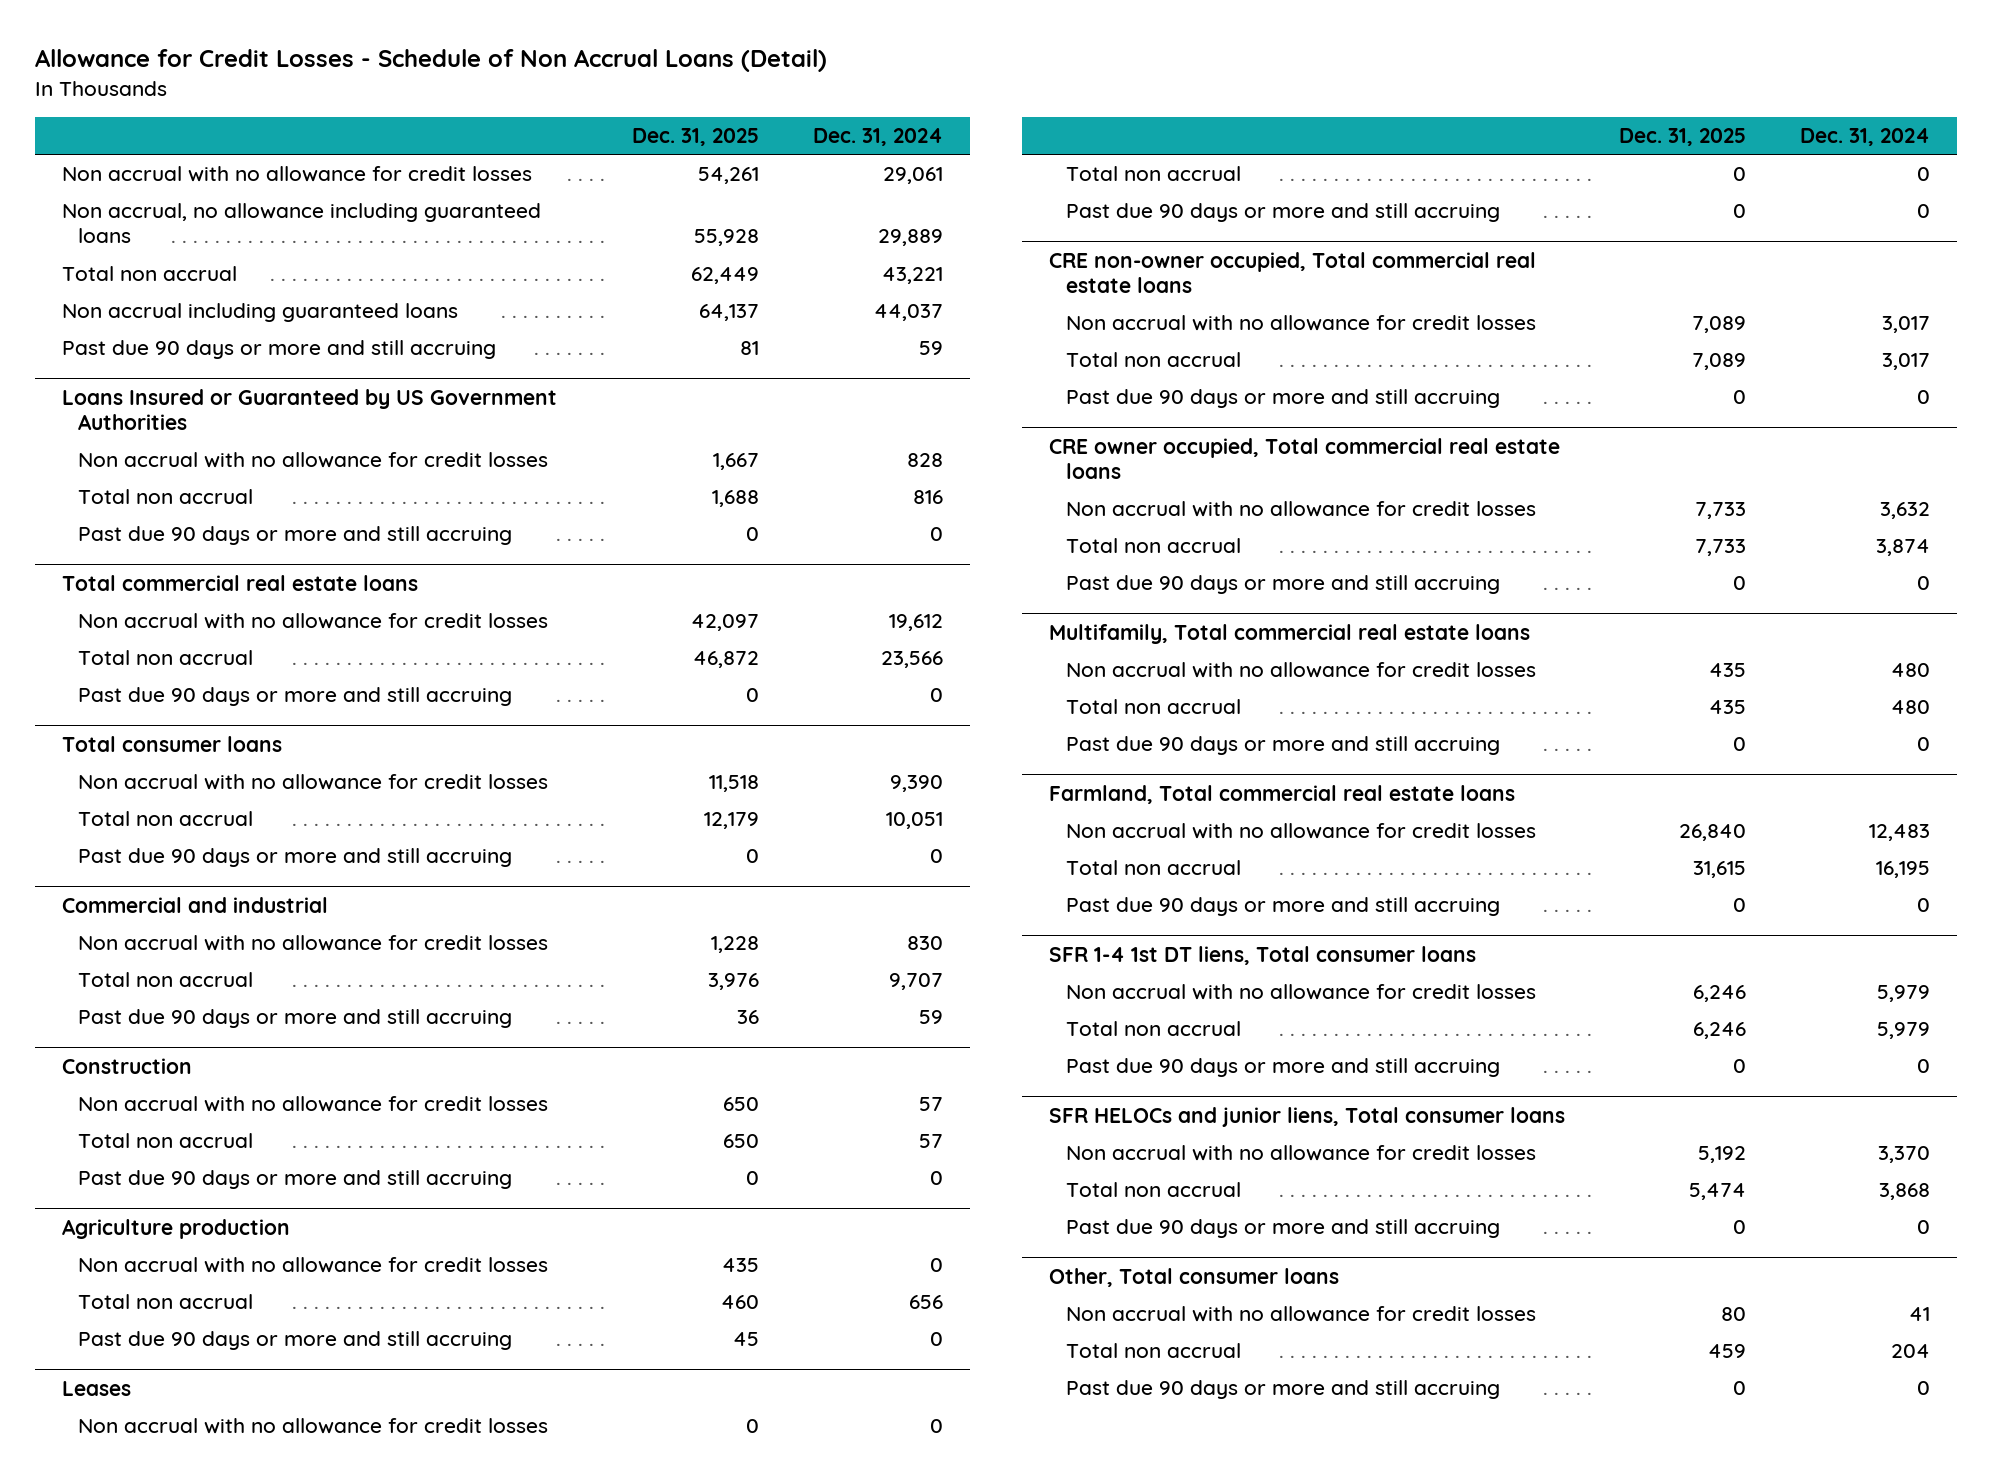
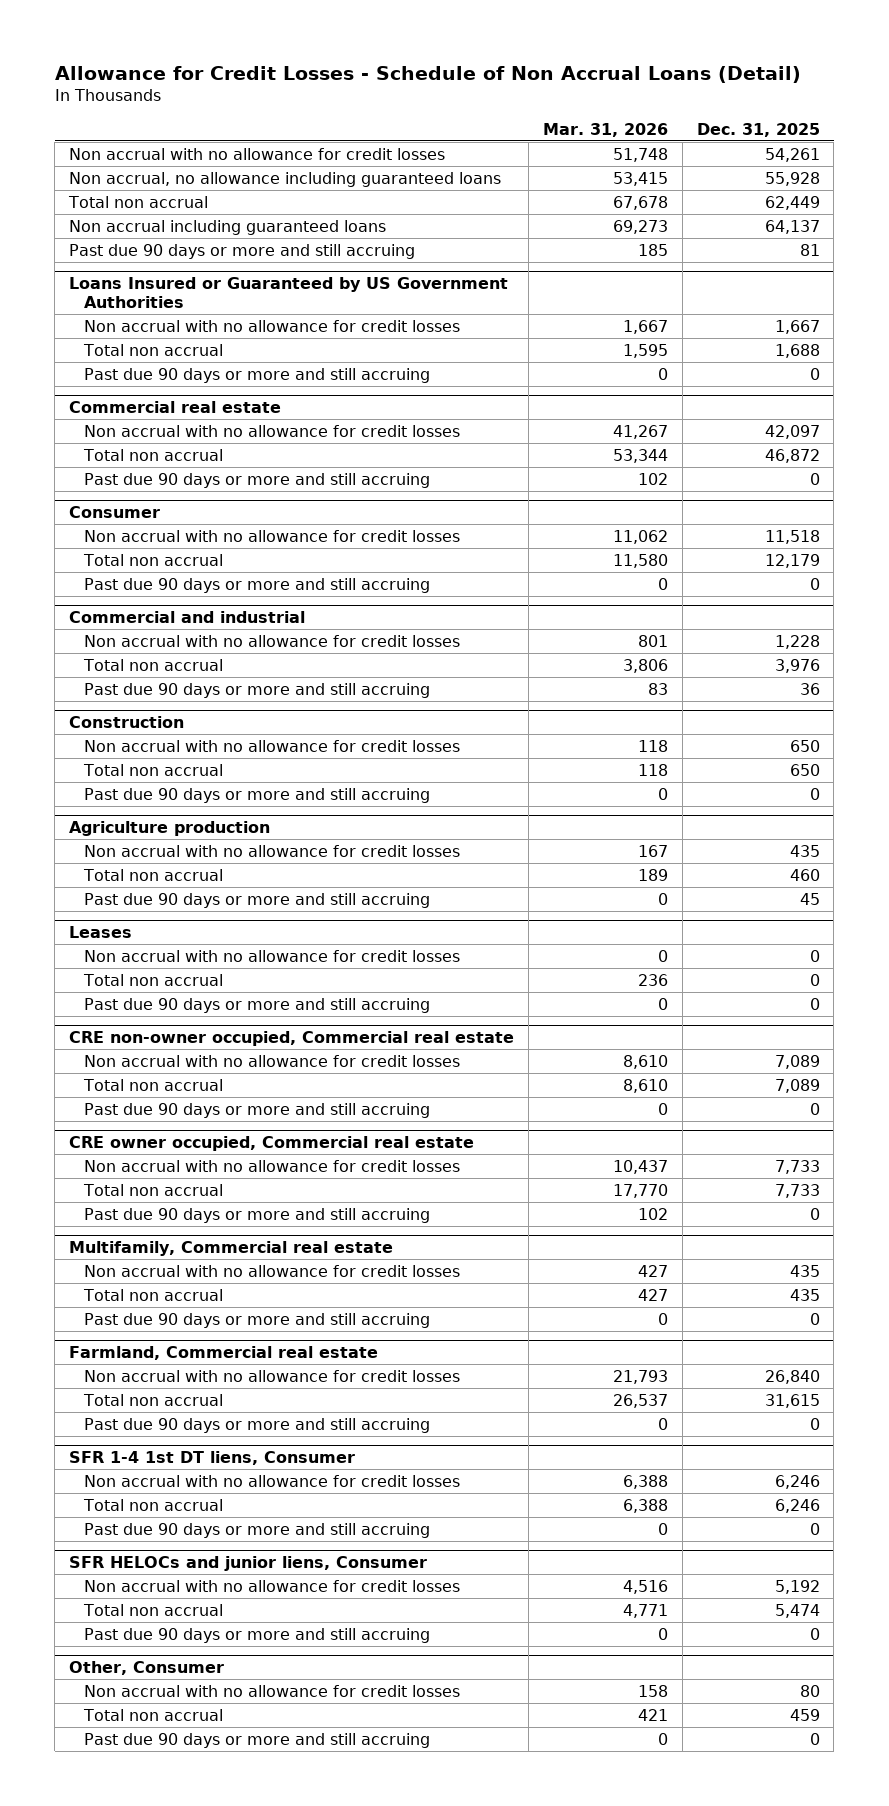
- | Dec. 31, 2025 | Dec. 31, 2024
+ | Mar. 31, 2026 | Dec. 31, 2025
- Total commercial real estate loans
+ Commercial real estate
- Total consumer loans
+ Consumer
- CRE non-owner occupied, Total commercial real estate loans
+ CRE non-owner occupied, Commercial real estate
- CRE owner occupied, Total commercial real estate loans
+ CRE owner occupied, Commercial real estate
- Multifamily, Total commercial real estate loans
+ Multifamily, Commercial real estate
- Farmland, Total commercial real estate loans
+ Farmland, Commercial real estate
- SFR 1-4 1st DT liens, Total consumer loans
+ SFR 1-4 1st DT liens, Consumer
- SFR HELOCs and junior liens, Total consumer loans
+ SFR HELOCs and junior liens, Consumer
- Other, Total consumer loans
+ Other, Consumer

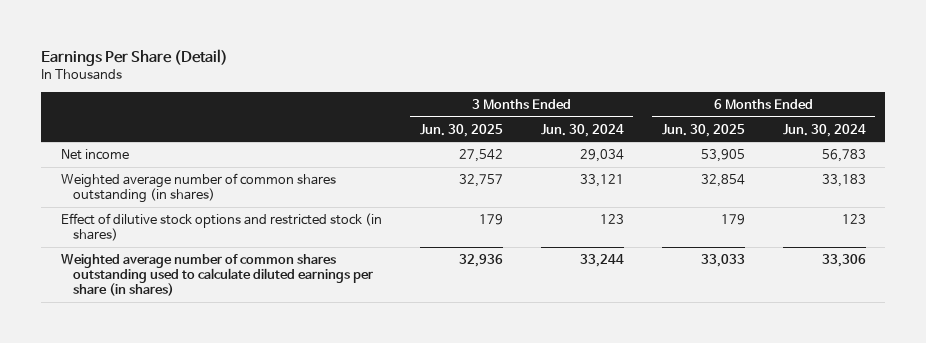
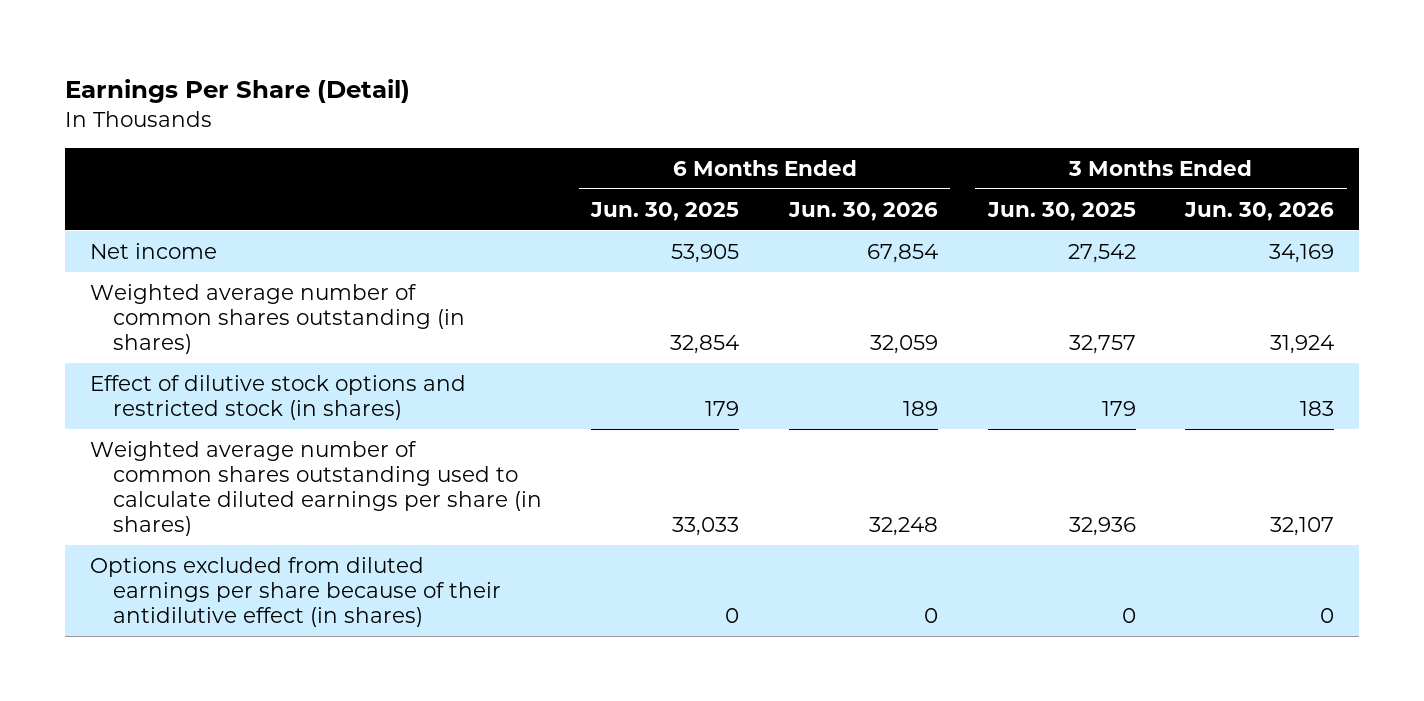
- | 3 Months Ended Jun. 30, 2025 | 3 Months Ended Jun. 30, 2024 | 6 Months Ended Jun. 30, 2025 | 6 Months Ended Jun. 30, 2024
+ | 6 Months Ended Jun. 30, 2025 | 6 Months Ended Jun. 30, 2026 | 3 Months Ended Jun. 30, 2025 | 3 Months Ended Jun. 30, 2026
+ Options excluded from diluted earnings per share because of their antidilutive effect (in shares) | 0 | 0 | 0 | 0

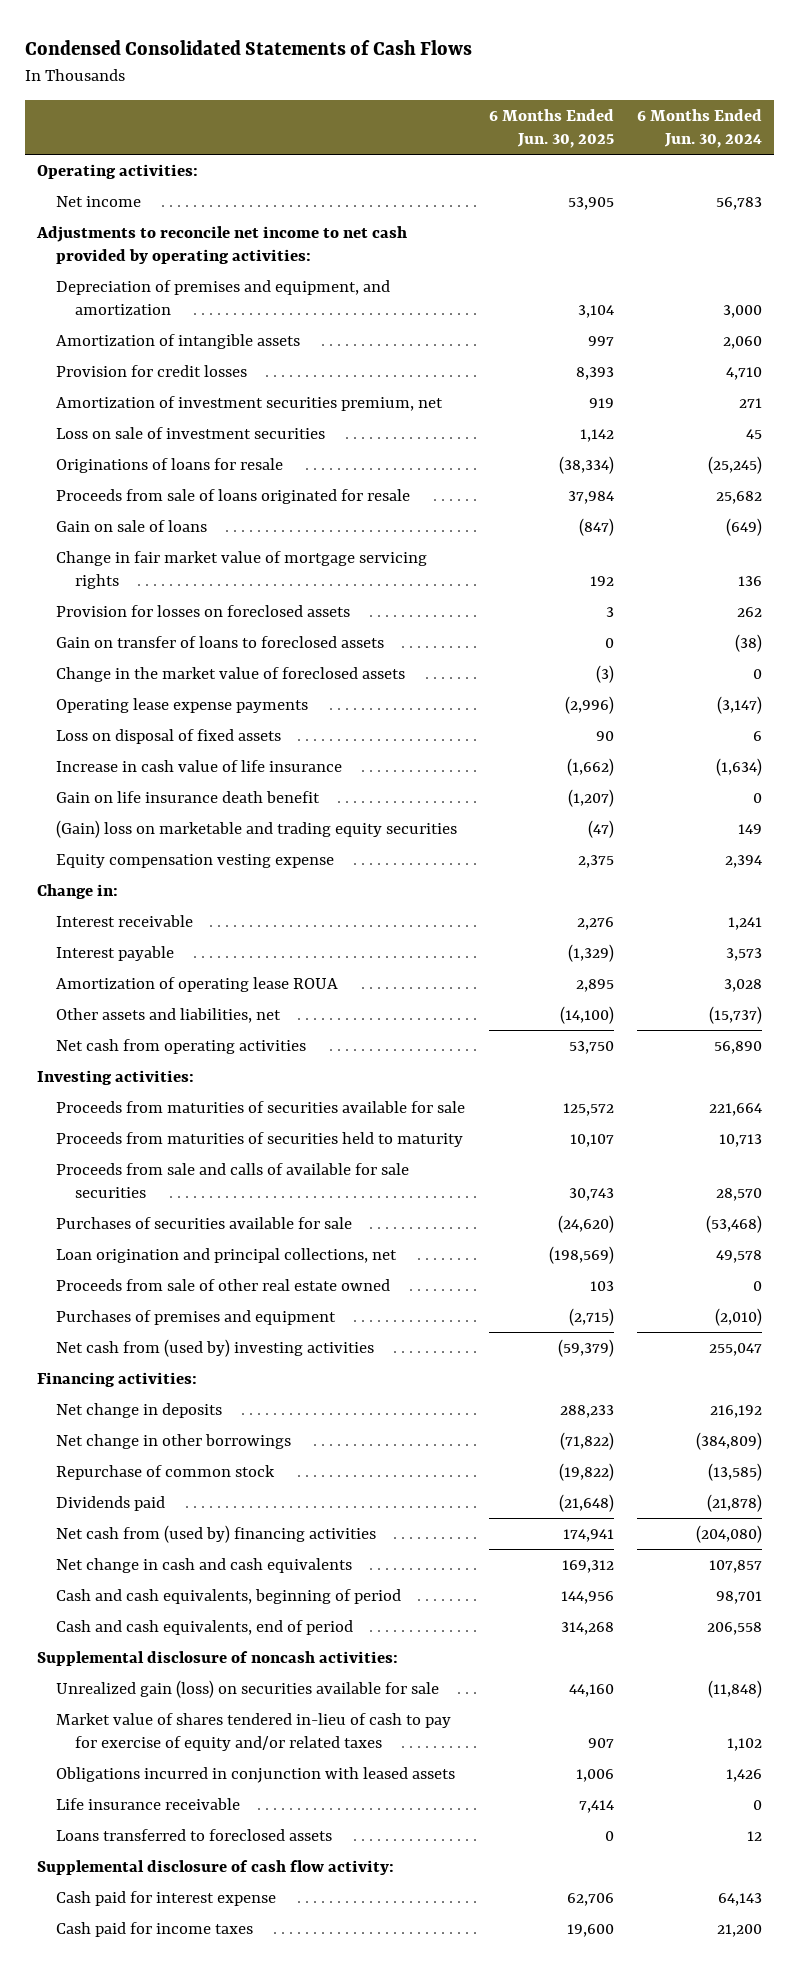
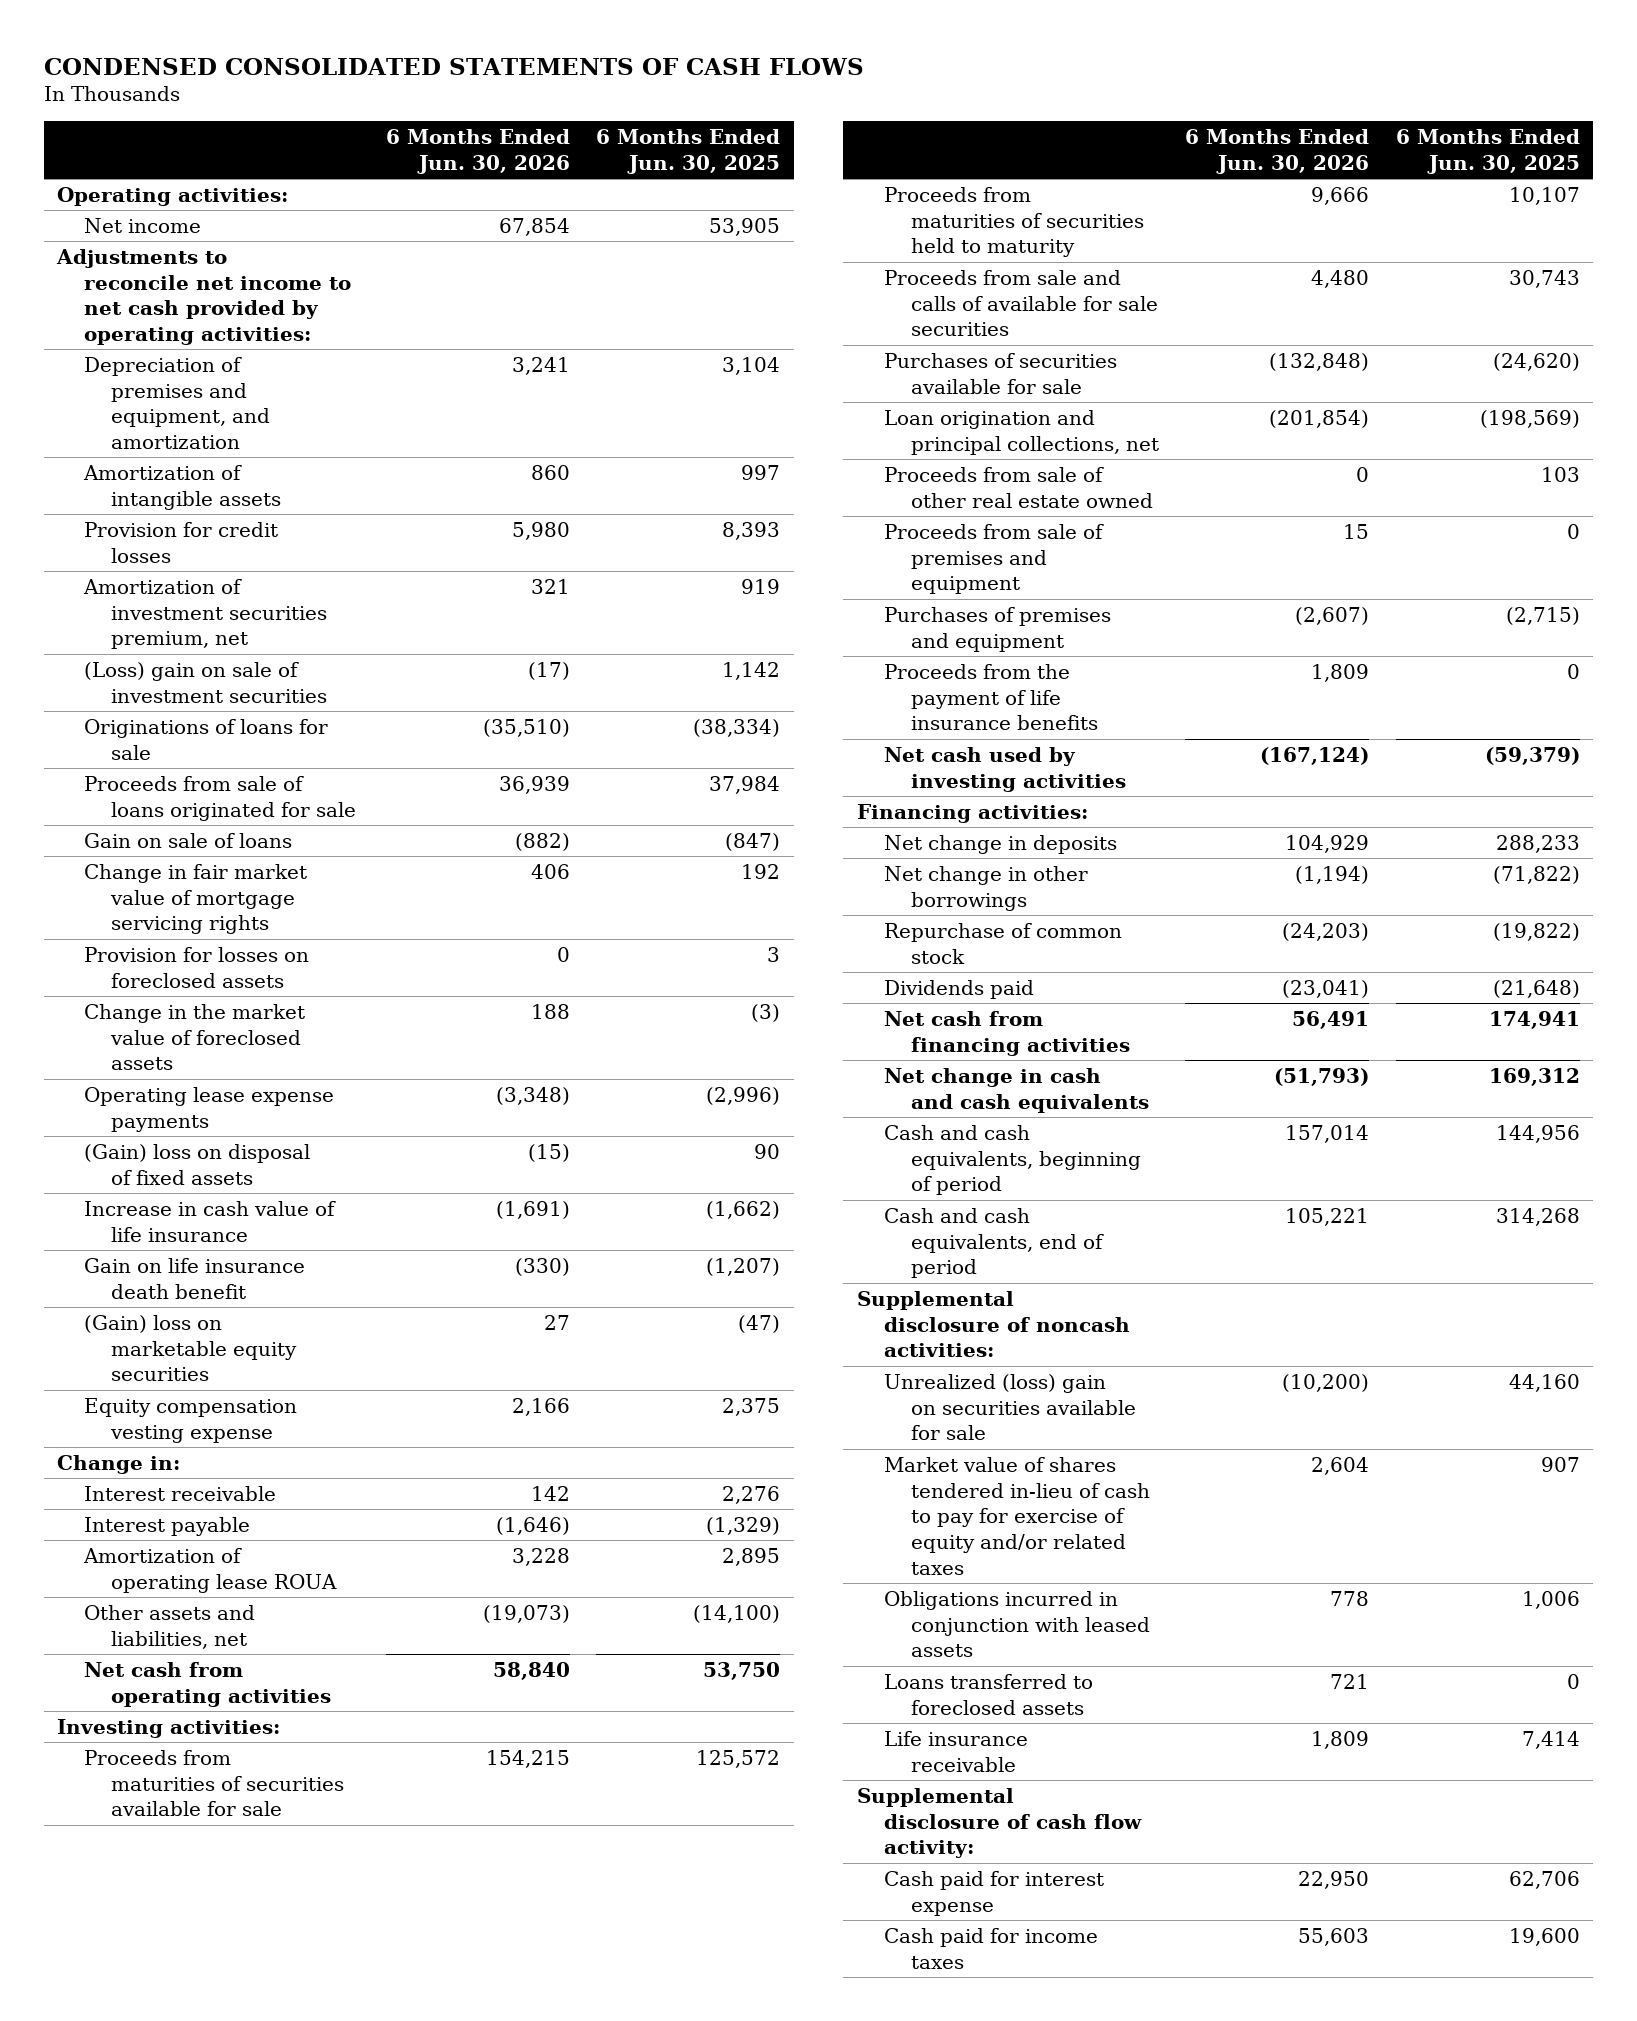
- Condensed Consolidated Statements of Cash Flows
+ CONDENSED CONSOLIDATED STATEMENTS OF CASH FLOWS
- | 6 Months Ended Jun. 30, 2025 | 6 Months Ended Jun. 30, 2024
+ | 6 Months Ended Jun. 30, 2026 | 6 Months Ended Jun. 30, 2025
- Loss on sale of investment securities | 1,142 | 45
- Originations of loans for resale | (38,334) | (25,245)
- Proceeds from sale of loans originated for resale | 37,984 | 25,682
+ (Loss) gain on sale of investment securities | (17) | 1,142
+ Originations of loans for sale | (35,510) | (38,334)
+ Proceeds from sale of loans originated for sale | 36,939 | 37,984
- Gain on transfer of loans to foreclosed assets | 0 | (38)
- Loss on disposal of fixed assets | 90 | 6
+ (Gain) loss on disposal of fixed assets | (15) | 90
- (Gain) loss on marketable and trading equity securities | (47) | 149
+ (Gain) loss on marketable equity securities | 27 | (47)
+ Proceeds from sale of premises and equipment | 15 | 0
- Net cash from (used by) investing activities | (59,379) | 255,047
+ Proceeds from the payment of life insurance benefits | 1,809 | 0
+ Net cash used by investing activities | (167,124) | (59,379)
- Net cash from (used by) financing activities | 174,941 | (204,080)
+ Net cash from financing activities | 56,491 | 174,941
- Unrealized gain (loss) on securities available for sale | 44,160 | (11,848)
+ Unrealized (loss) gain on securities available for sale | (10,200) | 44,160
moved down: Life insurance receivable | 1,809 | 7,414

